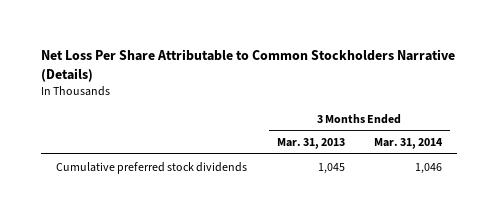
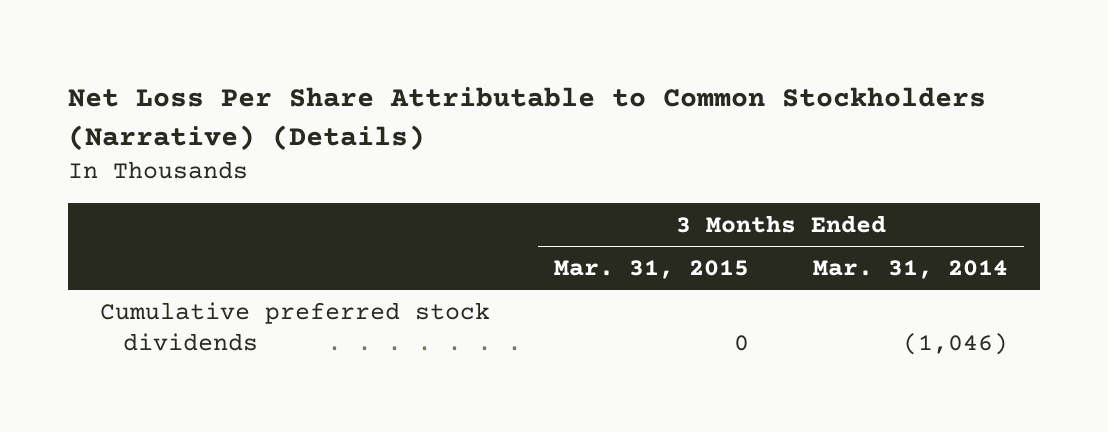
- Net Loss Per Share Attributable to Common Stockholders Narrative (Details)
+ Net Loss Per Share Attributable to Common Stockholders (Narrative) (Details)
- | 3 Months Ended Mar. 31, 2013 | 3 Months Ended Mar. 31, 2014
+ | 3 Months Ended Mar. 31, 2015 | 3 Months Ended Mar. 31, 2014
- Cumulative preferred stock dividends | 1,045 | 1,046
+ Cumulative preferred stock dividends | 0 | (1,046)

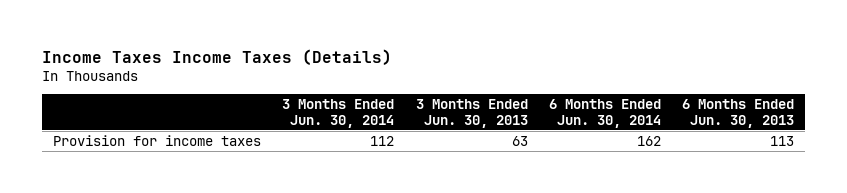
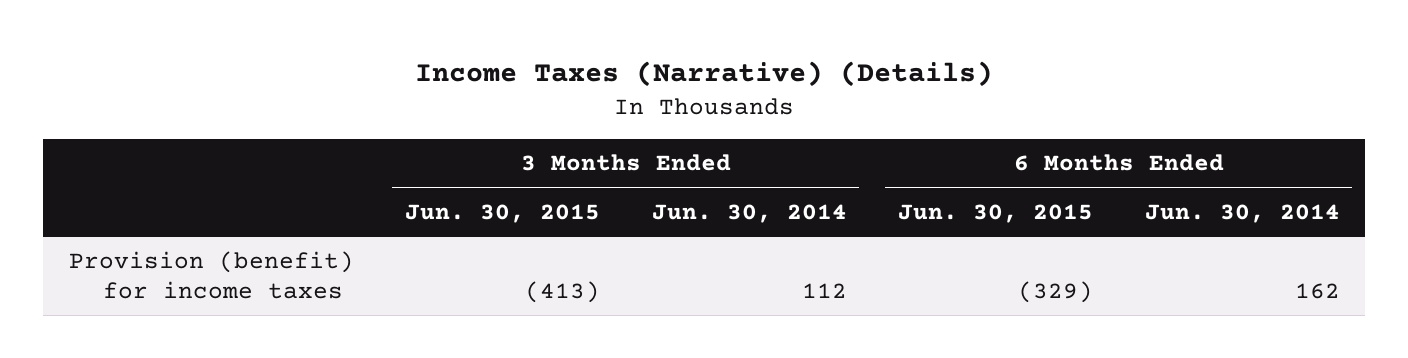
- Income Taxes Income Taxes (Details)
+ Income Taxes (Narrative) (Details)
- | 3 Months Ended Jun. 30, 2014 | 3 Months Ended Jun. 30, 2013 | 6 Months Ended Jun. 30, 2014 | 6 Months Ended Jun. 30, 2013
+ | 3 Months Ended Jun. 30, 2015 | 3 Months Ended Jun. 30, 2014 | 6 Months Ended Jun. 30, 2015 | 6 Months Ended Jun. 30, 2014
- Provision for income taxes | 112 | 63 | 162 | 113
+ Provision (benefit) for income taxes | (413) | 112 | (329) | 162

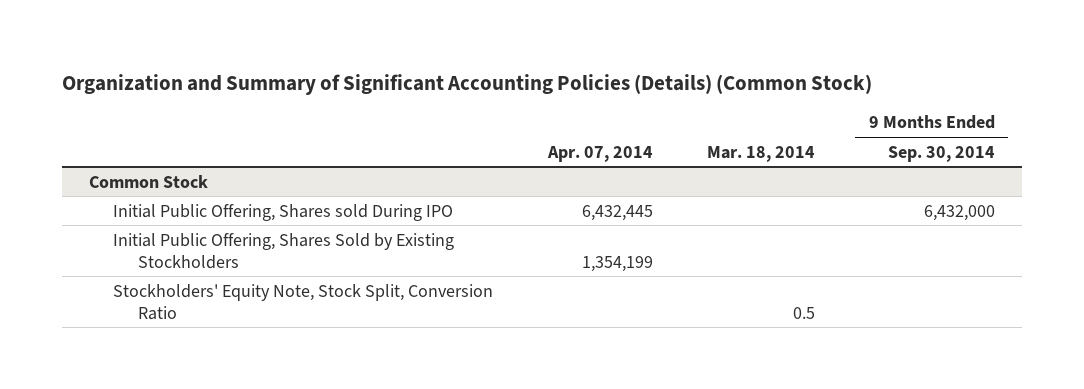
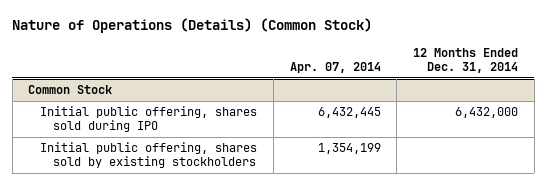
- Organization and Summary of Significant Accounting Policies (Details) (Common Stock)
+ Nature of Operations (Details) (Common Stock)
- | Apr. 07, 2014 | Mar. 18, 2014 | 9 Months Ended Sep. 30, 2014
+ | Apr. 07, 2014 | 12 Months Ended Dec. 31, 2014
@ Common Stock
- Initial Public Offering, Shares sold During IPO | 6,432,445 | | 6,432,000
- Initial Public Offering, Shares Sold by Existing Stockholders | 1,354,199 | |
- Stockholders' Equity Note, Stock Split, Conversion Ratio | | 0.5 |
+ Initial public offering, shares sold during IPO | 6,432,445 | 6,432,000
+ Initial public offering, shares sold by existing stockholders | 1,354,199 |

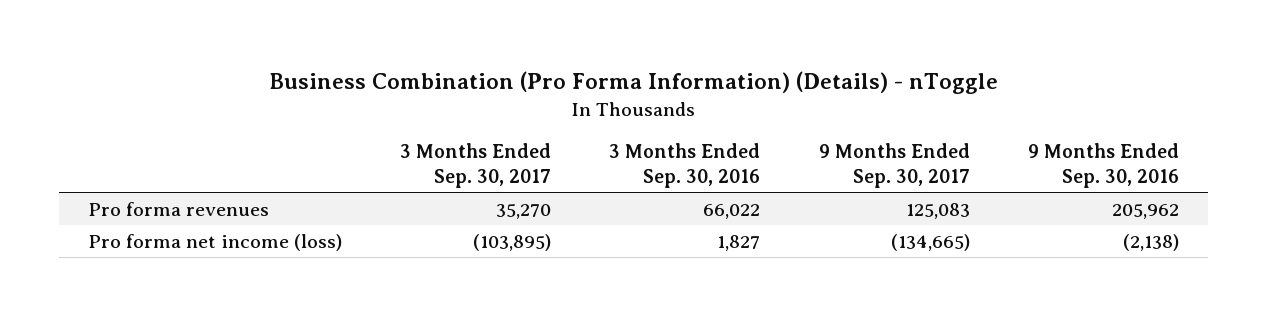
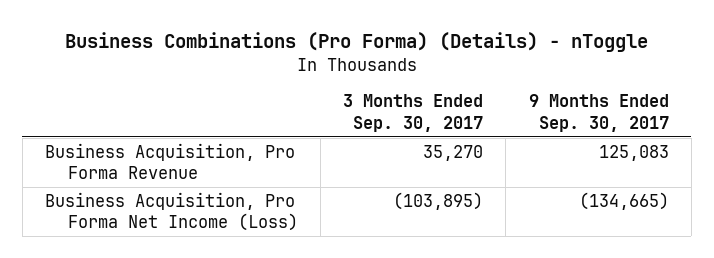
- Business Combination (Pro Forma Information) (Details) - nToggle
+ Business Combinations (Pro Forma) (Details) - nToggle
- | 3 Months Ended Sep. 30, 2017 | 3 Months Ended Sep. 30, 2016 | 9 Months Ended Sep. 30, 2017 | 9 Months Ended Sep. 30, 2016
+ | 3 Months Ended Sep. 30, 2017 | 9 Months Ended Sep. 30, 2017
- Pro forma revenues | 35,270 | 66,022 | 125,083 | 205,962
- Pro forma net income (loss) | (103,895) | 1,827 | (134,665) | (2,138)
+ Business Acquisition, Pro Forma Revenue | 35,270 | 125,083
+ Business Acquisition, Pro Forma Net Income (Loss) | (103,895) | (134,665)

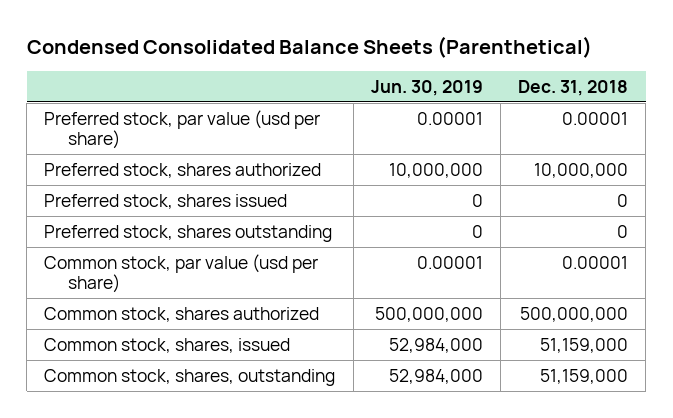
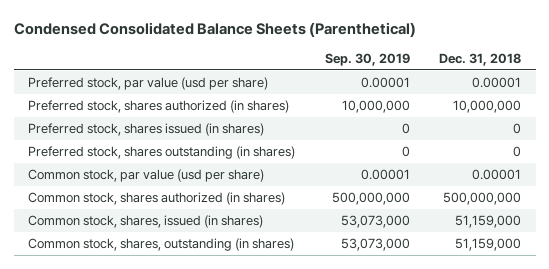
- | Jun. 30, 2019 | Dec. 31, 2018
+ | Sep. 30, 2019 | Dec. 31, 2018
- Preferred stock, shares authorized | 10,000,000 | 10,000,000
- Preferred stock, shares issued | 0 | 0
- Preferred stock, shares outstanding | 0 | 0
+ Preferred stock, shares authorized (in shares) | 10,000,000 | 10,000,000
+ Preferred stock, shares issued (in shares) | 0 | 0
+ Preferred stock, shares outstanding (in shares) | 0 | 0
- Common stock, shares authorized | 500,000,000 | 500,000,000
- Common stock, shares, issued | 52,984,000 | 51,159,000
- Common stock, shares, outstanding | 52,984,000 | 51,159,000
+ Common stock, shares authorized (in shares) | 500,000,000 | 500,000,000
+ Common stock, shares, issued (in shares) | 53,073,000 | 51,159,000
+ Common stock, shares, outstanding (in shares) | 53,073,000 | 51,159,000

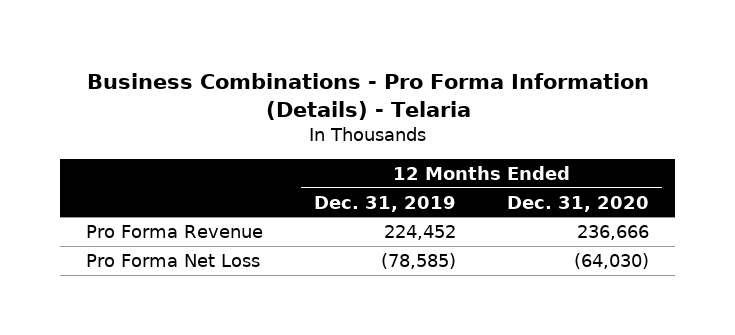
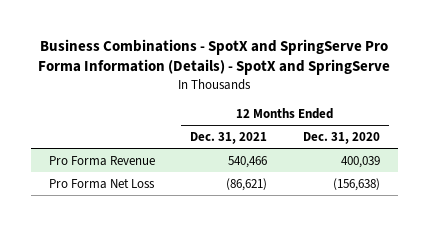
- Business Combinations - Pro Forma Information (Details) - Telaria
+ Business Combinations - SpotX and SpringServe Pro Forma Information (Details) - SpotX and SpringServe
- | 12 Months Ended Dec. 31, 2019 | 12 Months Ended Dec. 31, 2020
+ | 12 Months Ended Dec. 31, 2021 | 12 Months Ended Dec. 31, 2020
- Pro Forma Revenue | 224,452 | 236,666
- Pro Forma Net Loss | (78,585) | (64,030)
+ Pro Forma Revenue | 540,466 | 400,039
+ Pro Forma Net Loss | (86,621) | (156,638)

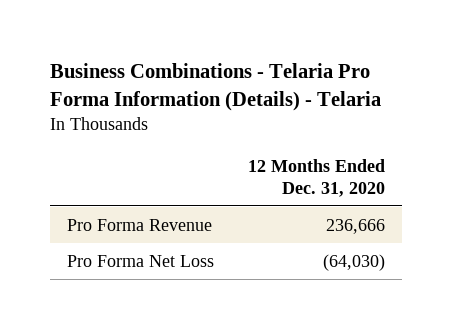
- Business Combinations - SpotX and SpringServe Pro Forma Information (Details) - SpotX and SpringServe
+ Business Combinations - Telaria Pro Forma Information (Details) - Telaria
- | 12 Months Ended Dec. 31, 2021 | 12 Months Ended Dec. 31, 2020
+ | 12 Months Ended Dec. 31, 2020
- Pro Forma Revenue | 540,466 | 400,039
- Pro Forma Net Loss | (86,621) | (156,638)
+ Pro Forma Revenue | 236,666
+ Pro Forma Net Loss | (64,030)

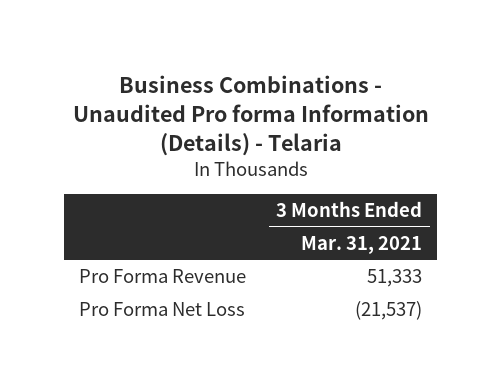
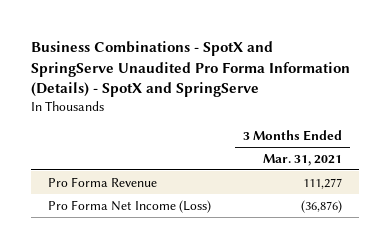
- Business Combinations - Unaudited Pro forma Information (Details) - Telaria
+ Business Combinations - SpotX and SpringServe Unaudited Pro Forma Information (Details) - SpotX and SpringServe
- Pro Forma Revenue | 51,333
- Pro Forma Net Loss | (21,537)
+ Pro Forma Revenue | 111,277
+ Pro Forma Net Income (Loss) | (36,876)

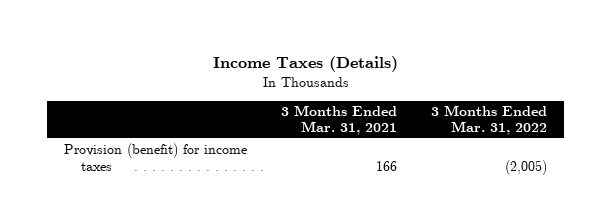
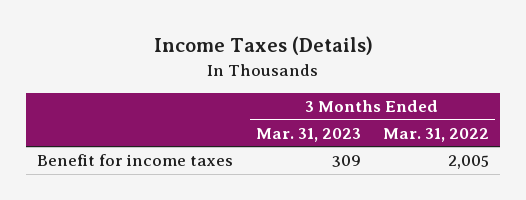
- | 3 Months Ended Mar. 31, 2021 | 3 Months Ended Mar. 31, 2022
+ | 3 Months Ended Mar. 31, 2023 | 3 Months Ended Mar. 31, 2022
- Provision (benefit) for income taxes | 166 | (2,005)
+ Benefit for income taxes | 309 | 2,005

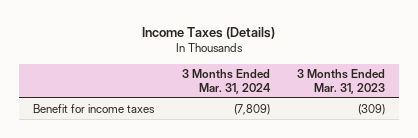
- | 3 Months Ended Mar. 31, 2023 | 3 Months Ended Mar. 31, 2022
+ | 3 Months Ended Mar. 31, 2024 | 3 Months Ended Mar. 31, 2023
- Benefit for income taxes | 309 | 2,005
+ Benefit for income taxes | (7,809) | (309)

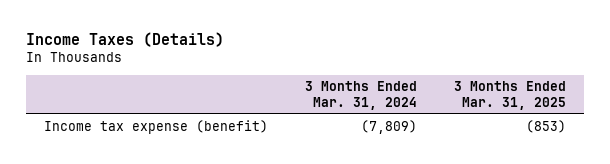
- | 3 Months Ended Mar. 31, 2024 | 3 Months Ended Mar. 31, 2023
+ | 3 Months Ended Mar. 31, 2024 | 3 Months Ended Mar. 31, 2025
- Benefit for income taxes | (7,809) | (309)
+ Income tax expense (benefit) | (7,809) | (853)

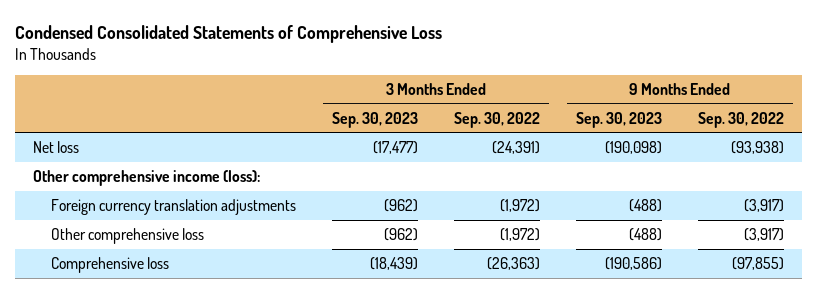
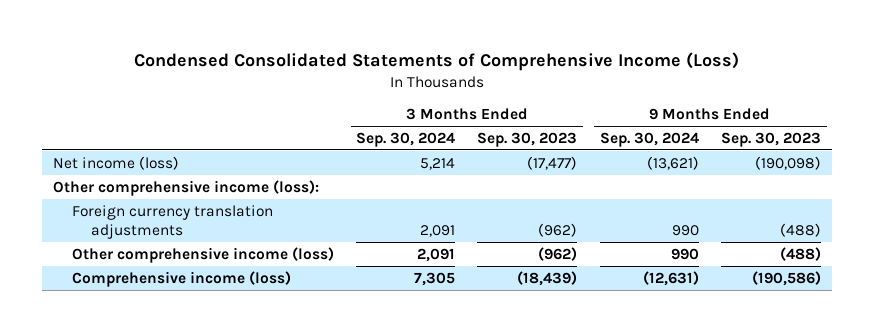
- Condensed Consolidated Statements of Comprehensive Loss
+ Condensed Consolidated Statements of Comprehensive Income (Loss)
- | 3 Months Ended Sep. 30, 2023 | 3 Months Ended Sep. 30, 2022 | 9 Months Ended Sep. 30, 2023 | 9 Months Ended Sep. 30, 2022
+ | 3 Months Ended Sep. 30, 2024 | 3 Months Ended Sep. 30, 2023 | 9 Months Ended Sep. 30, 2024 | 9 Months Ended Sep. 30, 2023
- Net loss | (17,477) | (24,391) | (190,098) | (93,938)
+ Net income (loss) | 5,214 | (17,477) | (13,621) | (190,098)
- Other comprehensive loss | (962) | (1,972) | (488) | (3,917)
- Comprehensive loss | (18,439) | (26,363) | (190,586) | (97,855)
+ Other comprehensive income (loss) | 2,091 | (962) | 990 | (488)
+ Comprehensive income (loss) | 7,305 | (18,439) | (12,631) | (190,586)

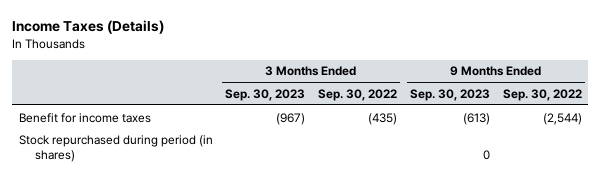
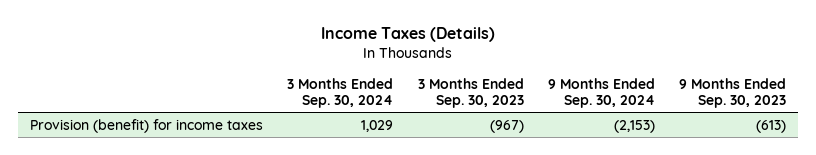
- | 3 Months Ended Sep. 30, 2023 | 3 Months Ended Sep. 30, 2022 | 9 Months Ended Sep. 30, 2023 | 9 Months Ended Sep. 30, 2022
+ | 3 Months Ended Sep. 30, 2024 | 3 Months Ended Sep. 30, 2023 | 9 Months Ended Sep. 30, 2024 | 9 Months Ended Sep. 30, 2023
- Benefit for income taxes | (967) | (435) | (613) | (2,544)
- Stock repurchased during period (in shares) | | | 0 |
+ Provision (benefit) for income taxes | 1,029 | (967) | (2,153) | (613)

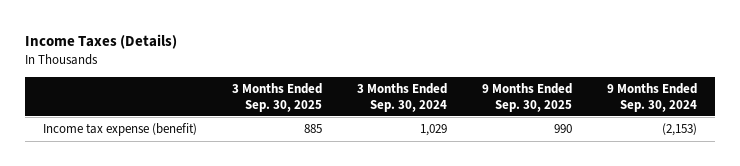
- | 3 Months Ended Sep. 30, 2024 | 3 Months Ended Sep. 30, 2023 | 9 Months Ended Sep. 30, 2024 | 9 Months Ended Sep. 30, 2023
+ | 3 Months Ended Sep. 30, 2025 | 3 Months Ended Sep. 30, 2024 | 9 Months Ended Sep. 30, 2025 | 9 Months Ended Sep. 30, 2024
- Provision (benefit) for income taxes | 1,029 | (967) | (2,153) | (613)
+ Income tax expense (benefit) | 885 | 1,029 | 990 | (2,153)

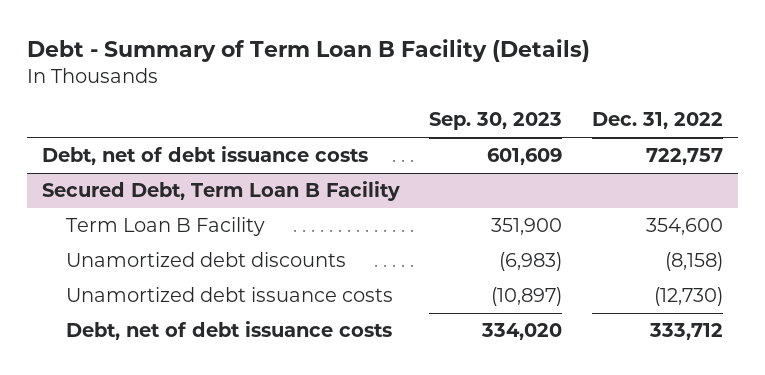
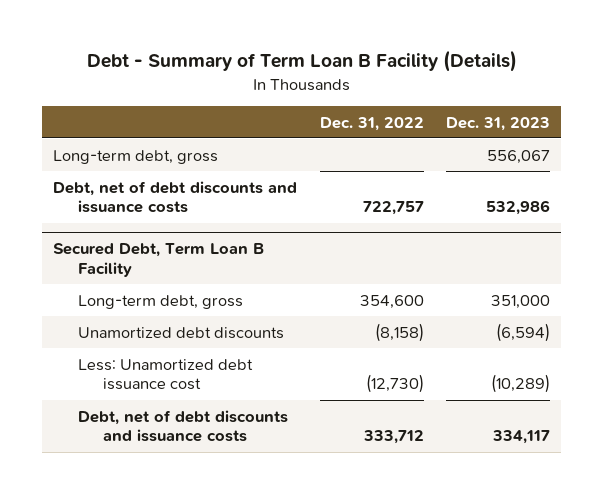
- | Sep. 30, 2023 | Dec. 31, 2022
+ | Dec. 31, 2022 | Dec. 31, 2023
- Debt, net of debt issuance costs | 601,609 | 722,757
+ Long-term debt, gross | | 556,067
+ Debt, net of debt discounts and issuance costs | 722,757 | 532,986
@ Secured Debt, Term Loan B Facility
- Term Loan B Facility | 351,900 | 354,600
+ Long-term debt, gross | 354,600 | 351,000
- Unamortized debt issuance costs | (10,897) | (12,730)
- Debt, net of debt issuance costs | 334,020 | 333,712
+ Less: Unamortized debt issuance cost | (12,730) | (10,289)
+ Debt, net of debt discounts and issuance costs | 333,712 | 334,117

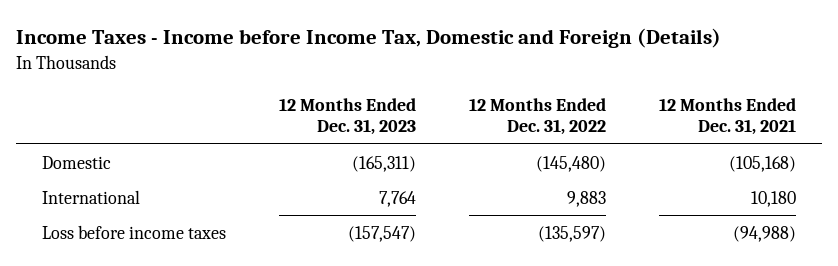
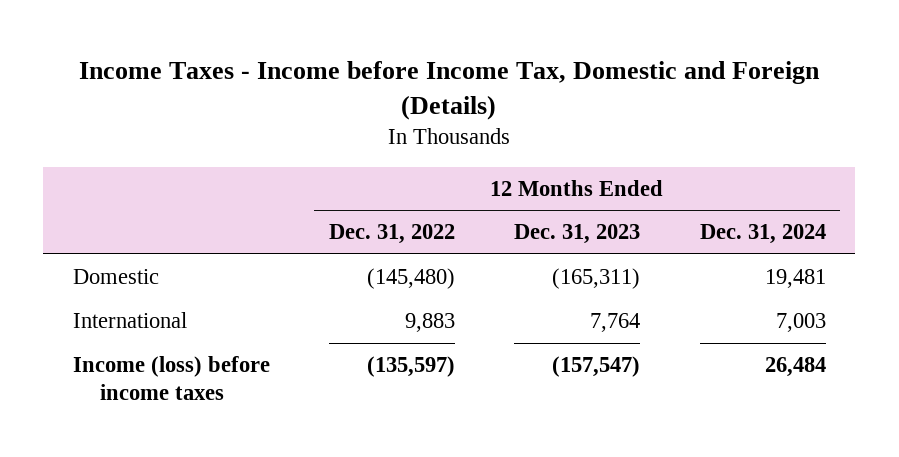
- | 12 Months Ended Dec. 31, 2023 | 12 Months Ended Dec. 31, 2022 | 12 Months Ended Dec. 31, 2021
+ | 12 Months Ended Dec. 31, 2022 | 12 Months Ended Dec. 31, 2023 | 12 Months Ended Dec. 31, 2024
- Loss before income taxes | (157,547) | (135,597) | (94,988)
+ Income (loss) before income taxes | (135,597) | (157,547) | 26,484

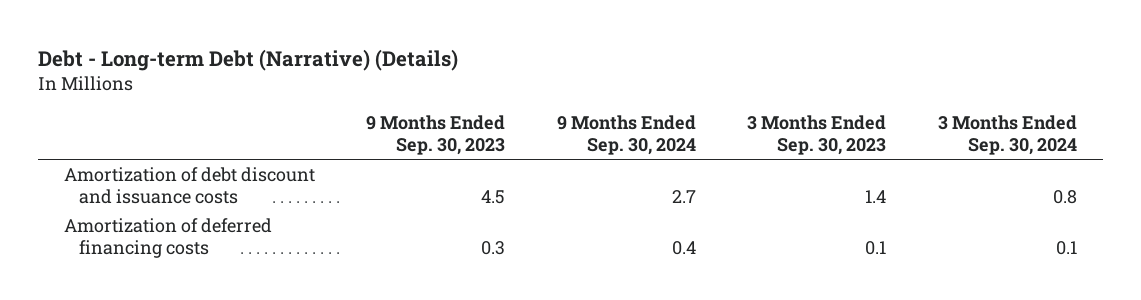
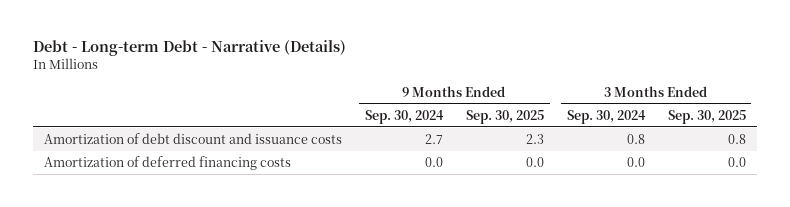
- Debt - Long-term Debt (Narrative) (Details)
+ Debt - Long-term Debt - Narrative (Details)
- | 9 Months Ended Sep. 30, 2023 | 9 Months Ended Sep. 30, 2024 | 3 Months Ended Sep. 30, 2023 | 3 Months Ended Sep. 30, 2024
+ | 9 Months Ended Sep. 30, 2024 | 9 Months Ended Sep. 30, 2025 | 3 Months Ended Sep. 30, 2024 | 3 Months Ended Sep. 30, 2025
- Amortization of deferred financing costs | 0.3 | 0.4 | 0.1 | 0.1
+ Amortization of deferred financing costs | 0.0 | 0.0 | 0.0 | 0.0

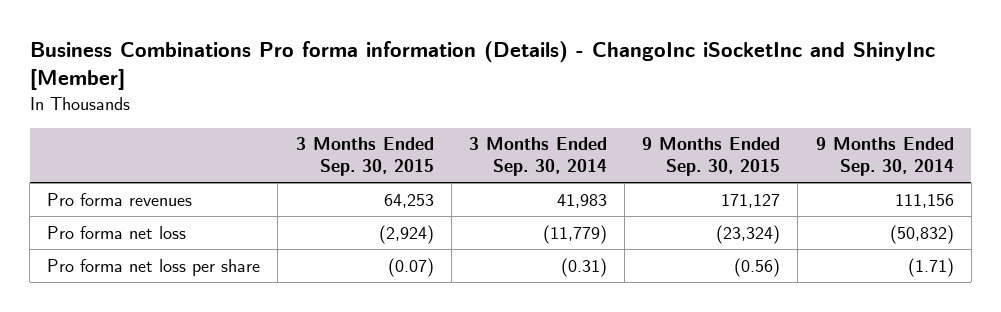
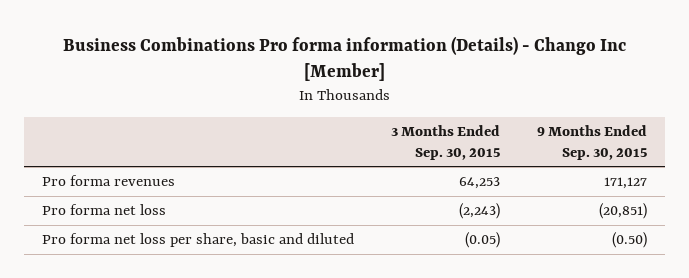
- Business Combinations Pro forma information (Details) - ChangoInc iSocketInc and ShinyInc [Member]
+ Business Combinations Pro forma information (Details) - Chango Inc [Member]
- | 3 Months Ended Sep. 30, 2015 | 3 Months Ended Sep. 30, 2014 | 9 Months Ended Sep. 30, 2015 | 9 Months Ended Sep. 30, 2014
+ | 3 Months Ended Sep. 30, 2015 | 9 Months Ended Sep. 30, 2015
- Pro forma net loss | (2,924) | (11,779) | (23,324) | (50,832)
- Pro forma net loss per share | (0.07) | (0.31) | (0.56) | (1.71)
+ Pro forma net loss | (2,243) | (20,851)
+ Pro forma net loss per share, basic and diluted | (0.05) | (0.50)

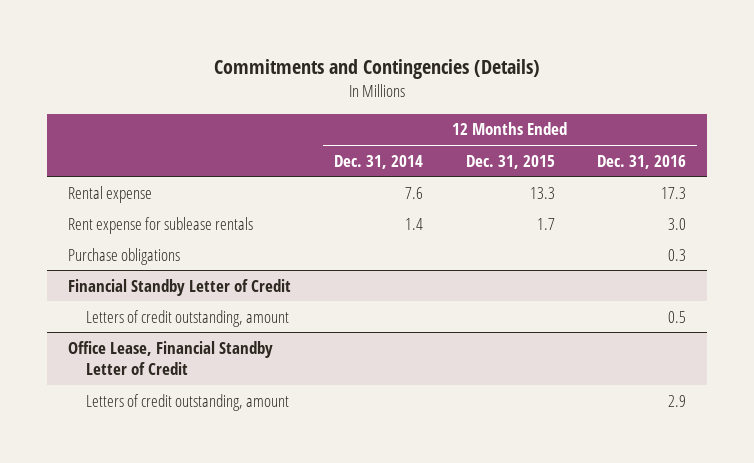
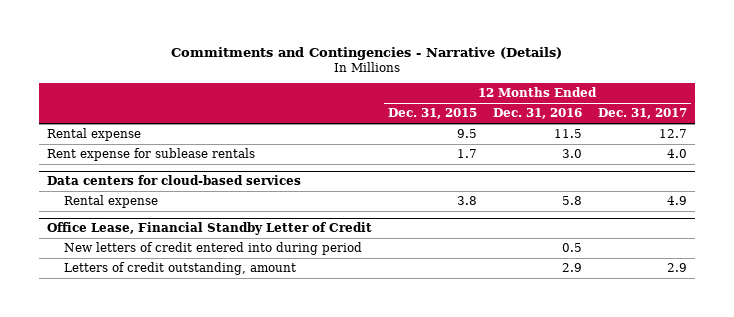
- Commitments and Contingencies (Details)
+ Commitments and Contingencies - Narrative (Details)
- | 12 Months Ended Dec. 31, 2014 | 12 Months Ended Dec. 31, 2015 | 12 Months Ended Dec. 31, 2016
+ | 12 Months Ended Dec. 31, 2015 | 12 Months Ended Dec. 31, 2016 | 12 Months Ended Dec. 31, 2017
- Rental expense | 7.6 | 13.3 | 17.3
+ Rental expense | 9.5 | 11.5 | 12.7
- Purchase obligations | | | 0.3
- Financial Standby Letter of Credit
- Letters of credit outstanding, amount | | | 0.5
+ Data centers for cloud-based services
+ Rental expense | 3.8 | 5.8 | 4.9
@ Office Lease, Financial Standby Letter of Credit
+ New letters of credit entered into during period | | 0.5 |

